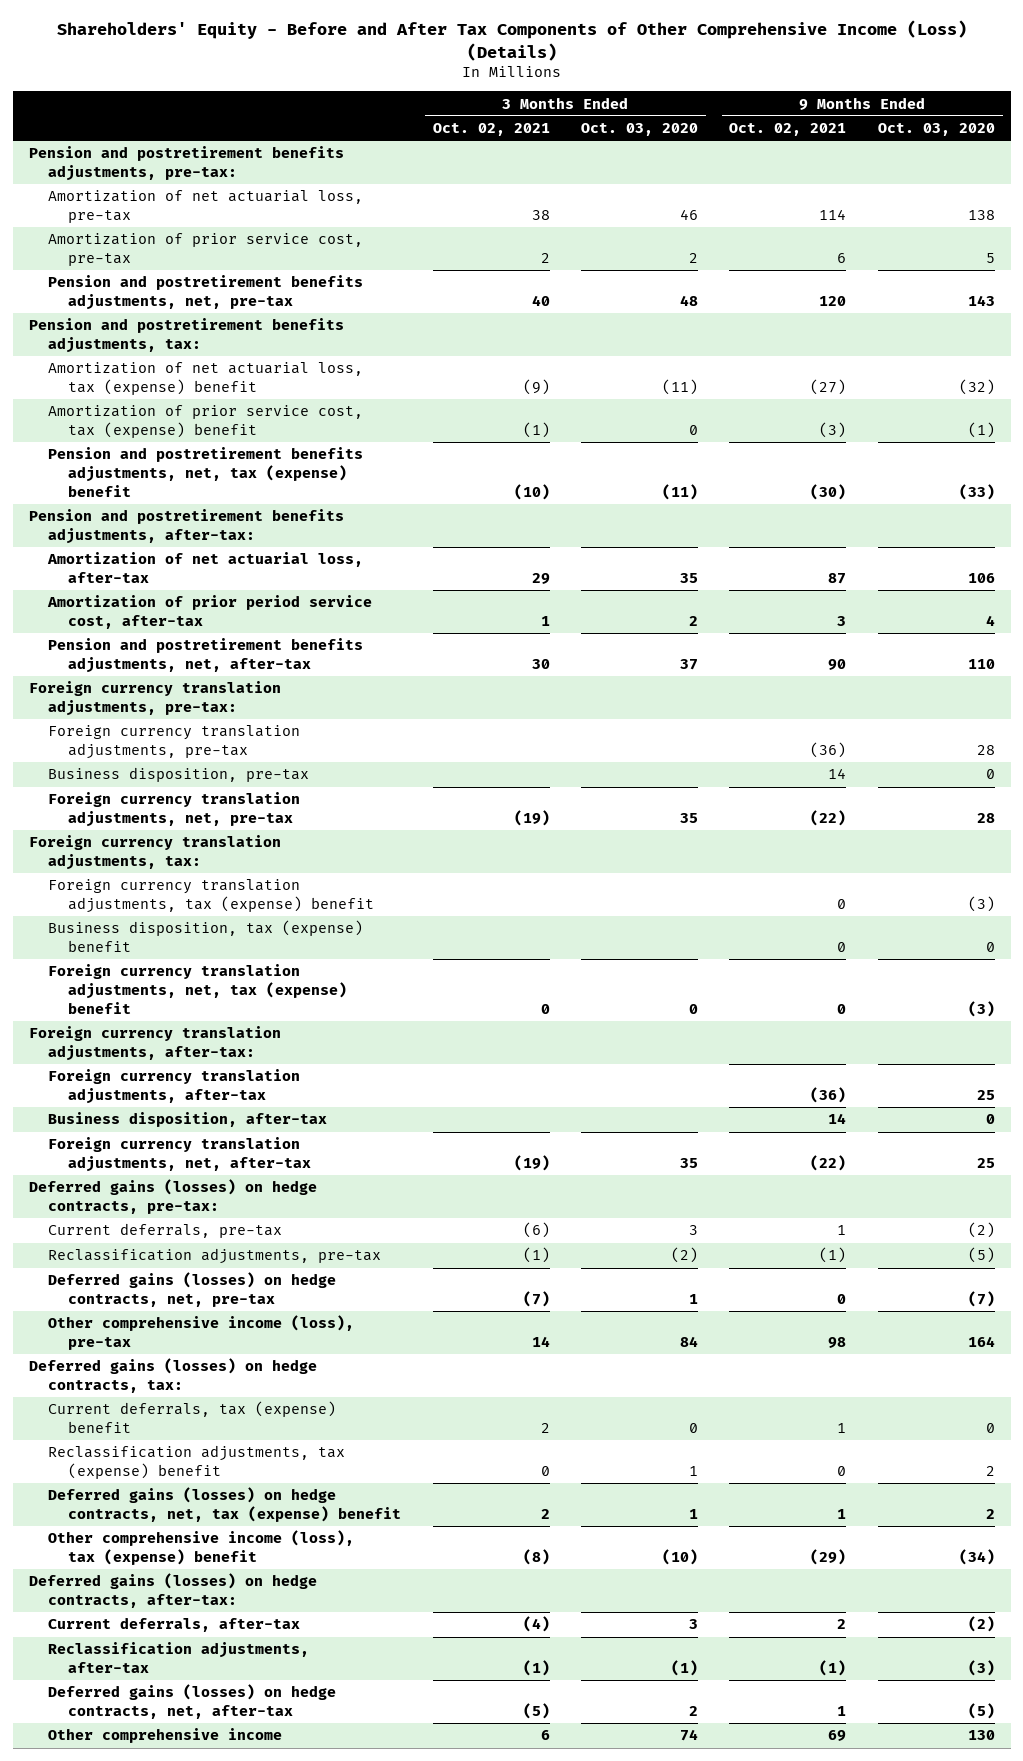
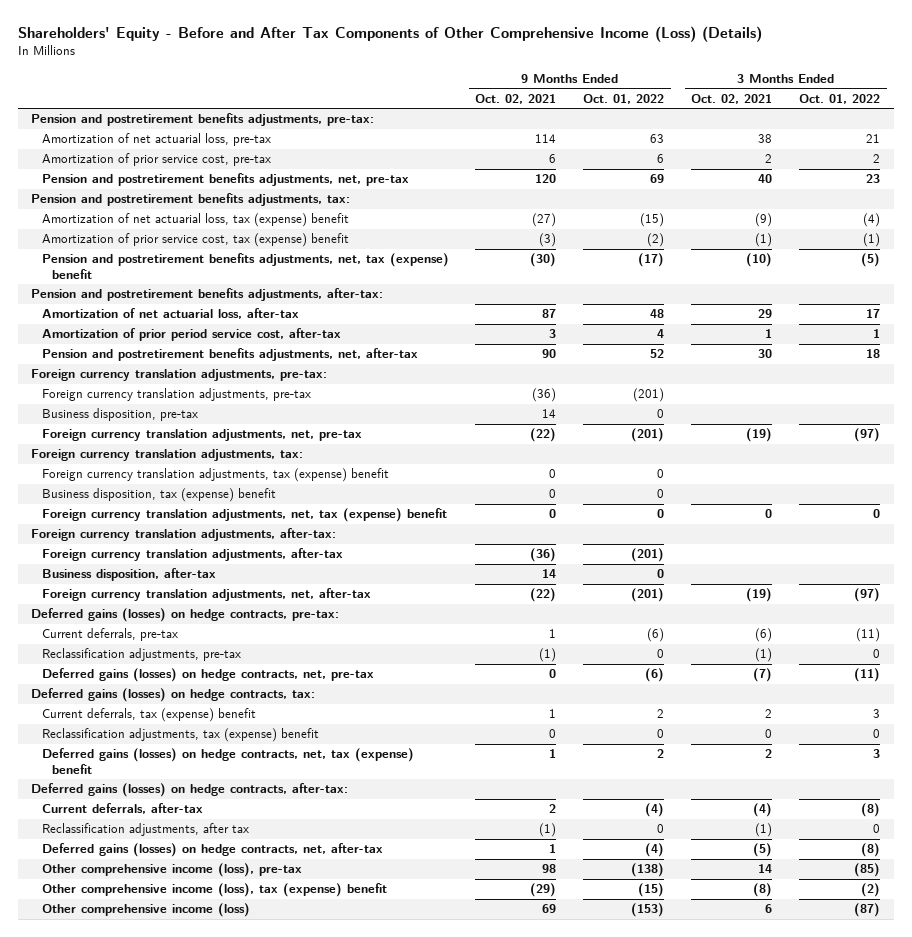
- | 3 Months Ended Oct. 02, 2021 | 3 Months Ended Oct. 03, 2020 | 9 Months Ended Oct. 02, 2021 | 9 Months Ended Oct. 03, 2020
+ | 9 Months Ended Oct. 02, 2021 | 9 Months Ended Oct. 01, 2022 | 3 Months Ended Oct. 02, 2021 | 3 Months Ended Oct. 01, 2022
- Reclassification adjustments, after-tax | (1) | (1) | (1) | (3)
+ Reclassification adjustments, after tax | (1) | 0 | (1) | 0
- Other comprehensive income | 6 | 74 | 69 | 130
moved down: Other comprehensive income (loss), pre-tax | 98 | (138) | 14 | (85)
moved down: Other comprehensive income (loss), tax (expense) benefit | (29) | (15) | (8) | (2)
+ Other comprehensive income (loss) | 69 | (153) | 6 | (87)

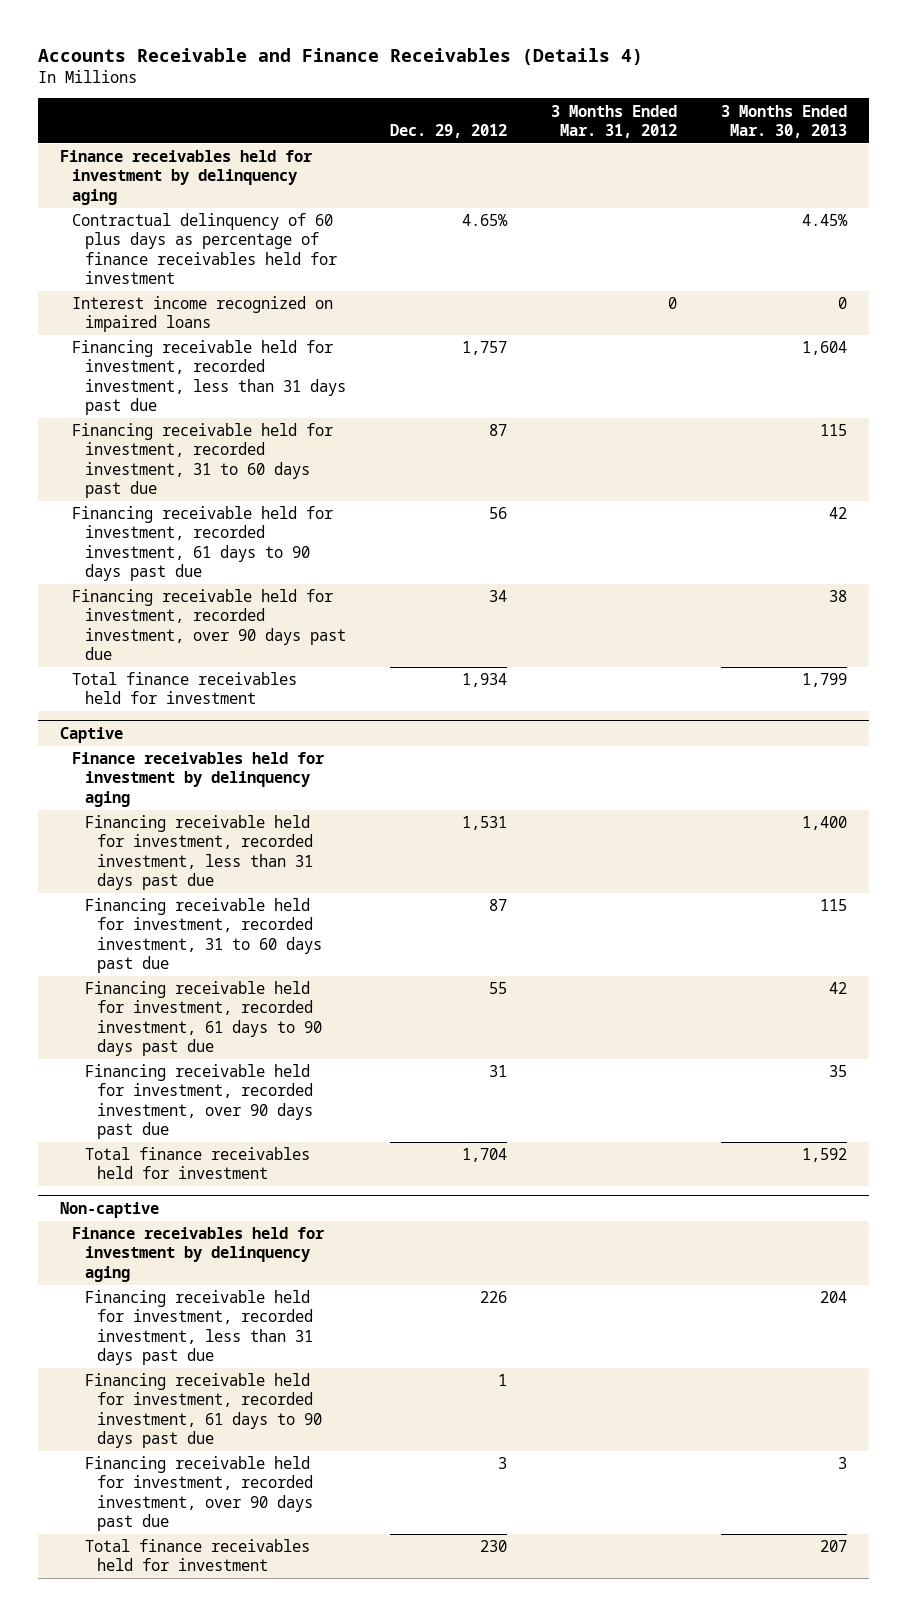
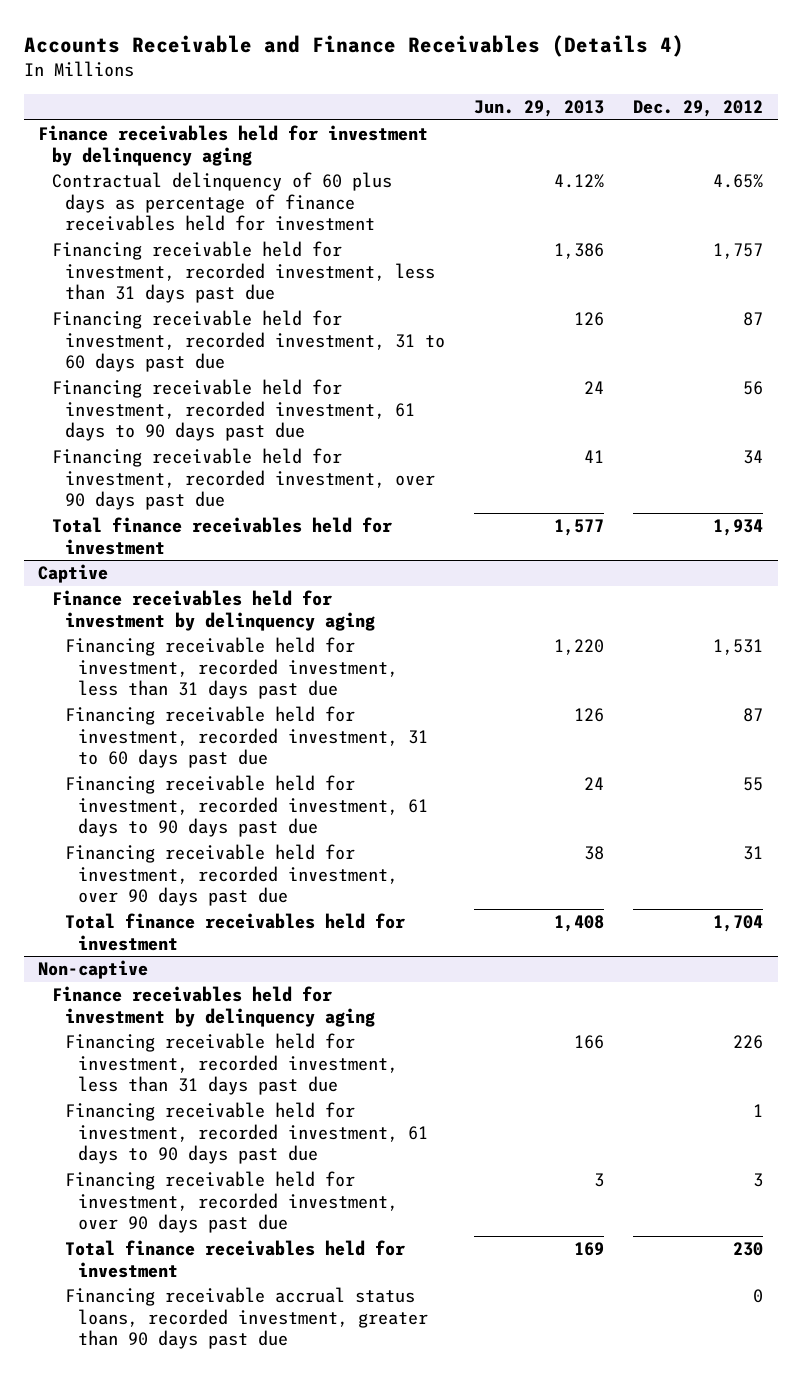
- | Dec. 29, 2012 | 3 Months Ended Mar. 31, 2012 | 3 Months Ended Mar. 30, 2013
+ | Jun. 29, 2013 | Dec. 29, 2012
- Interest income recognized on impaired loans | | 0 | 0
@ Non-captive
+ Financing receivable accrual status loans, recorded investment, greater than 90 days past due | | 0

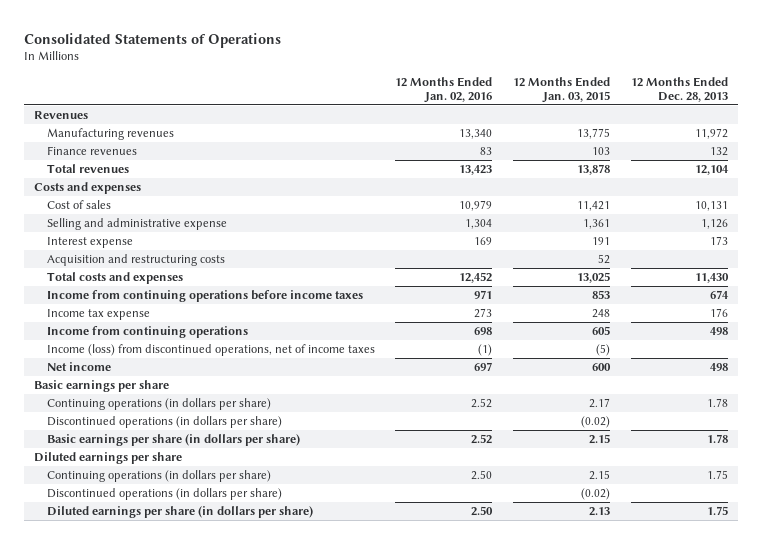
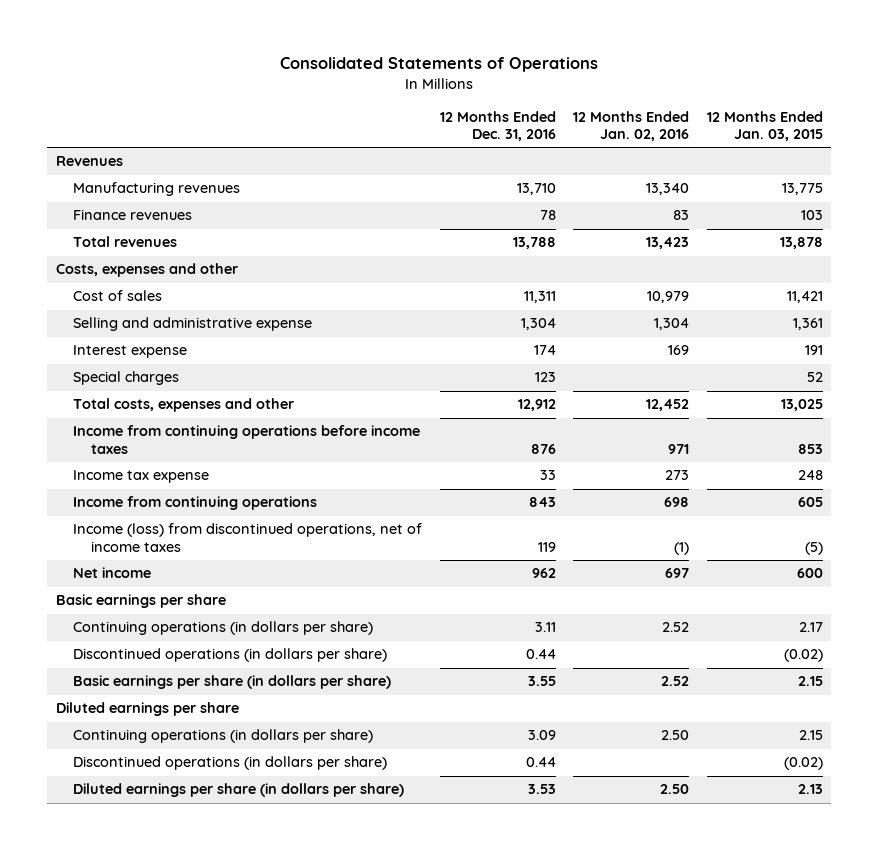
- | 12 Months Ended Jan. 02, 2016 | 12 Months Ended Jan. 03, 2015 | 12 Months Ended Dec. 28, 2013
+ | 12 Months Ended Dec. 31, 2016 | 12 Months Ended Jan. 02, 2016 | 12 Months Ended Jan. 03, 2015
- Costs and expenses
+ Costs, expenses and other
- Acquisition and restructuring costs | | 52 |
- Total costs and expenses | 12,452 | 13,025 | 11,430
+ Special charges | 123 | | 52
+ Total costs, expenses and other | 12,912 | 12,452 | 13,025

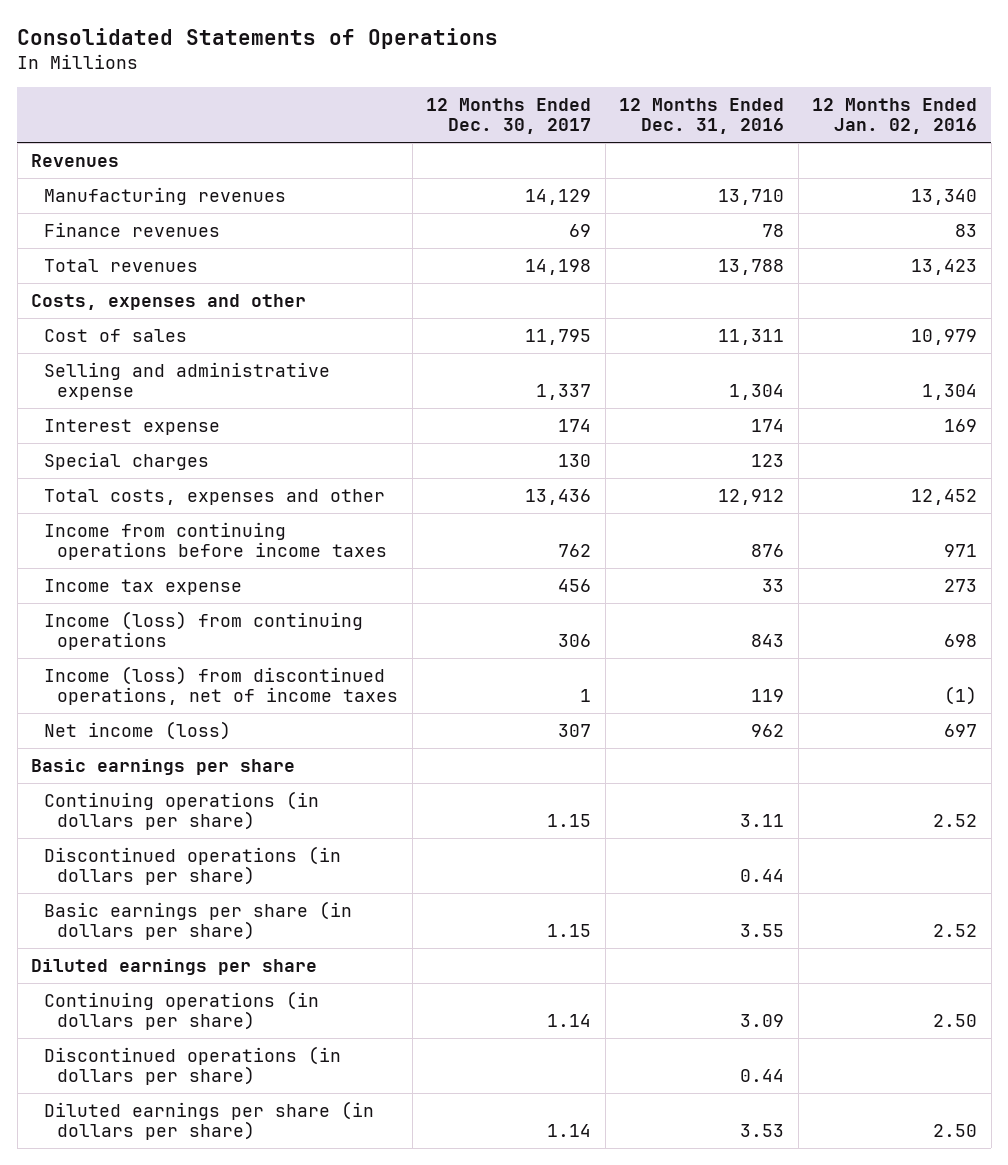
- | 12 Months Ended Dec. 31, 2016 | 12 Months Ended Jan. 02, 2016 | 12 Months Ended Jan. 03, 2015
+ | 12 Months Ended Dec. 30, 2017 | 12 Months Ended Dec. 31, 2016 | 12 Months Ended Jan. 02, 2016
- Income from continuing operations | 843 | 698 | 605
+ Income (loss) from continuing operations | 306 | 843 | 698
- Net income | 962 | 697 | 600
+ Net income (loss) | 307 | 962 | 697

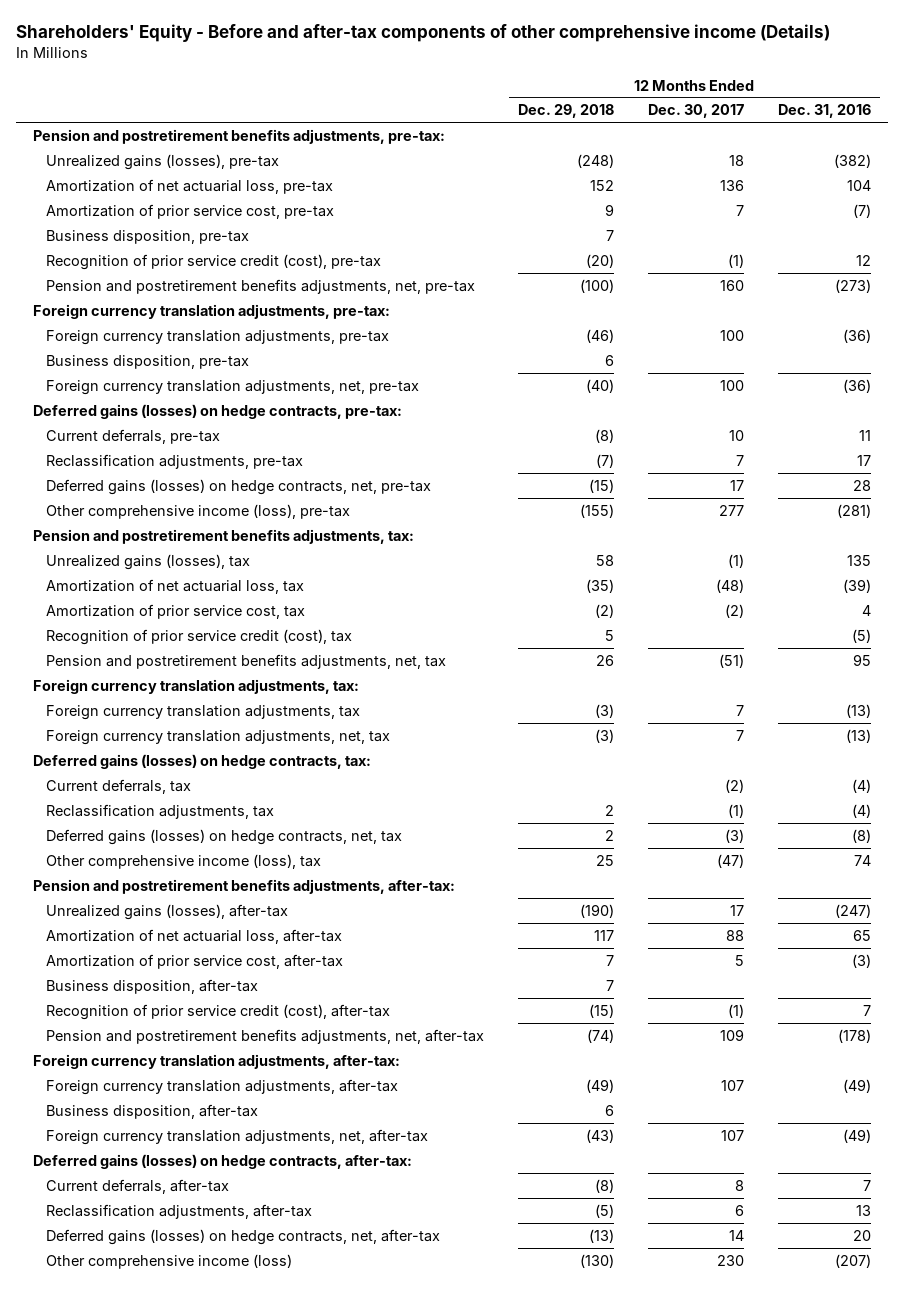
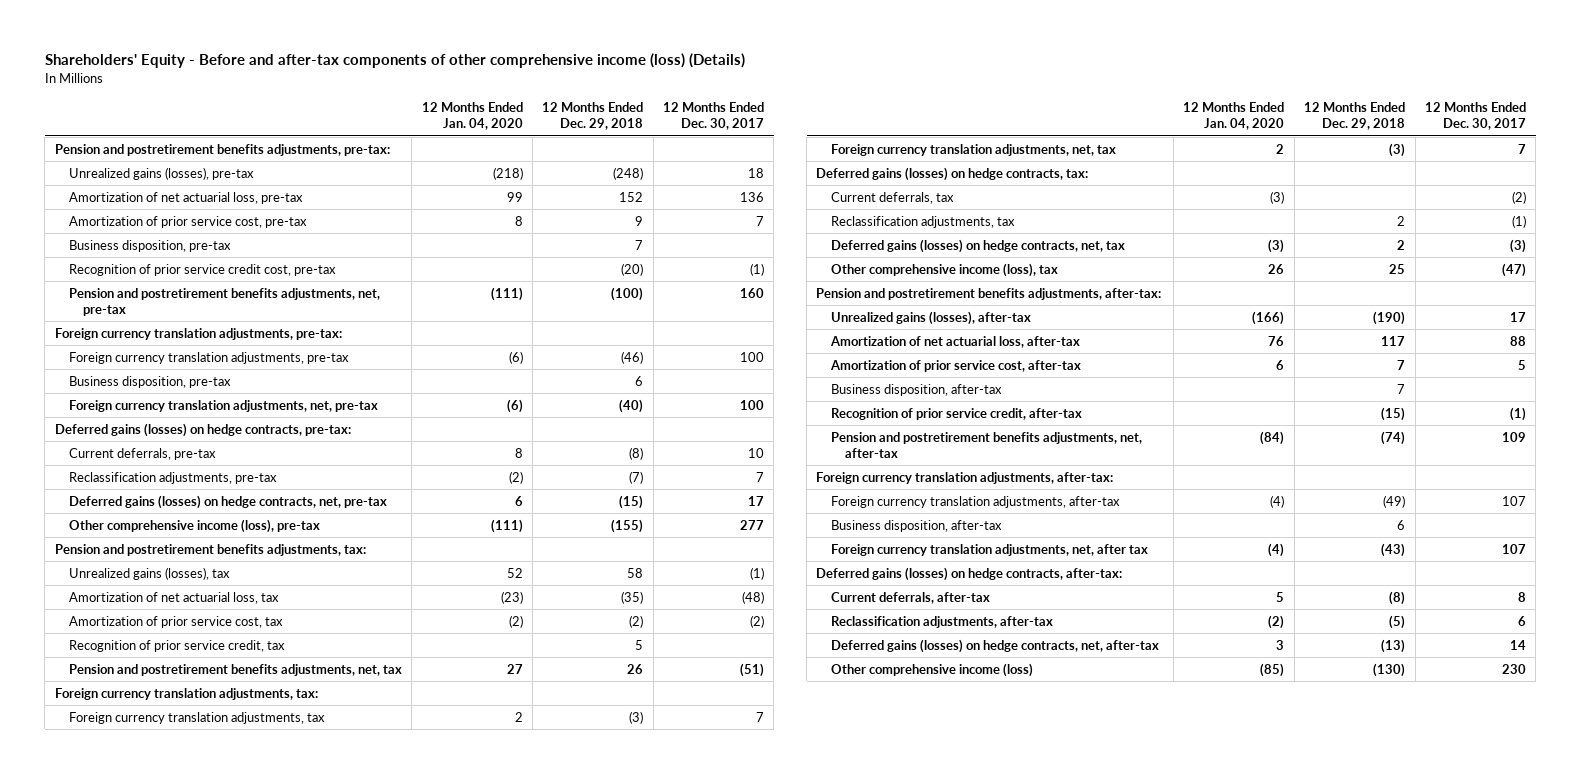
- Shareholders' Equity - Before and after-tax components of other comprehensive income (Details)
+ Shareholders' Equity - Before and after-tax components of other comprehensive income (loss) (Details)
- | 12 Months Ended Dec. 29, 2018 | 12 Months Ended Dec. 30, 2017 | 12 Months Ended Dec. 31, 2016
+ | 12 Months Ended Jan. 04, 2020 | 12 Months Ended Dec. 29, 2018 | 12 Months Ended Dec. 30, 2017
- Recognition of prior service credit (cost), pre-tax | (20) | (1) | 12
+ Recognition of prior service credit cost, pre-tax | | (20) | (1)
- Recognition of prior service credit (cost), tax | 5 | | (5)
+ Recognition of prior service credit, tax | | 5 |
- Recognition of prior service credit (cost), after-tax | (15) | (1) | 7
+ Recognition of prior service credit, after-tax | | (15) | (1)
- Foreign currency translation adjustments, net, after-tax | (43) | 107 | (49)
+ Foreign currency translation adjustments, net, after tax | (4) | (43) | 107

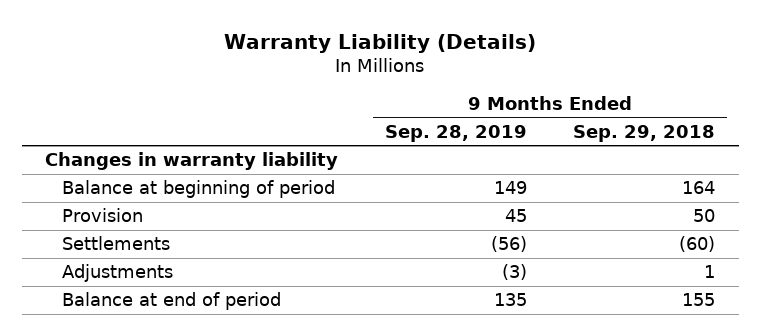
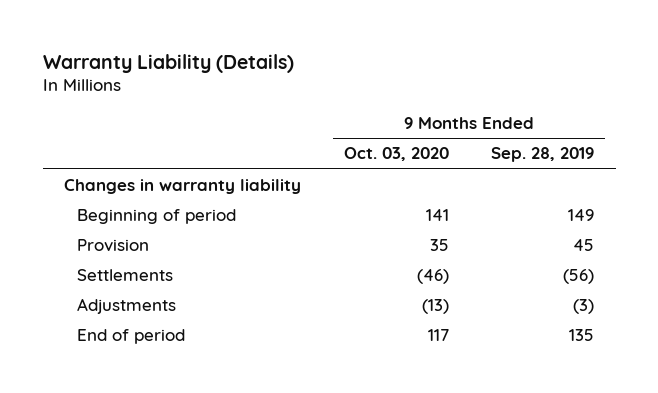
- | 9 Months Ended Sep. 28, 2019 | 9 Months Ended Sep. 29, 2018
+ | 9 Months Ended Oct. 03, 2020 | 9 Months Ended Sep. 28, 2019
- Balance at beginning of period | 149 | 164
+ Beginning of period | 141 | 149
- Balance at end of period | 135 | 155
+ End of period | 117 | 135

